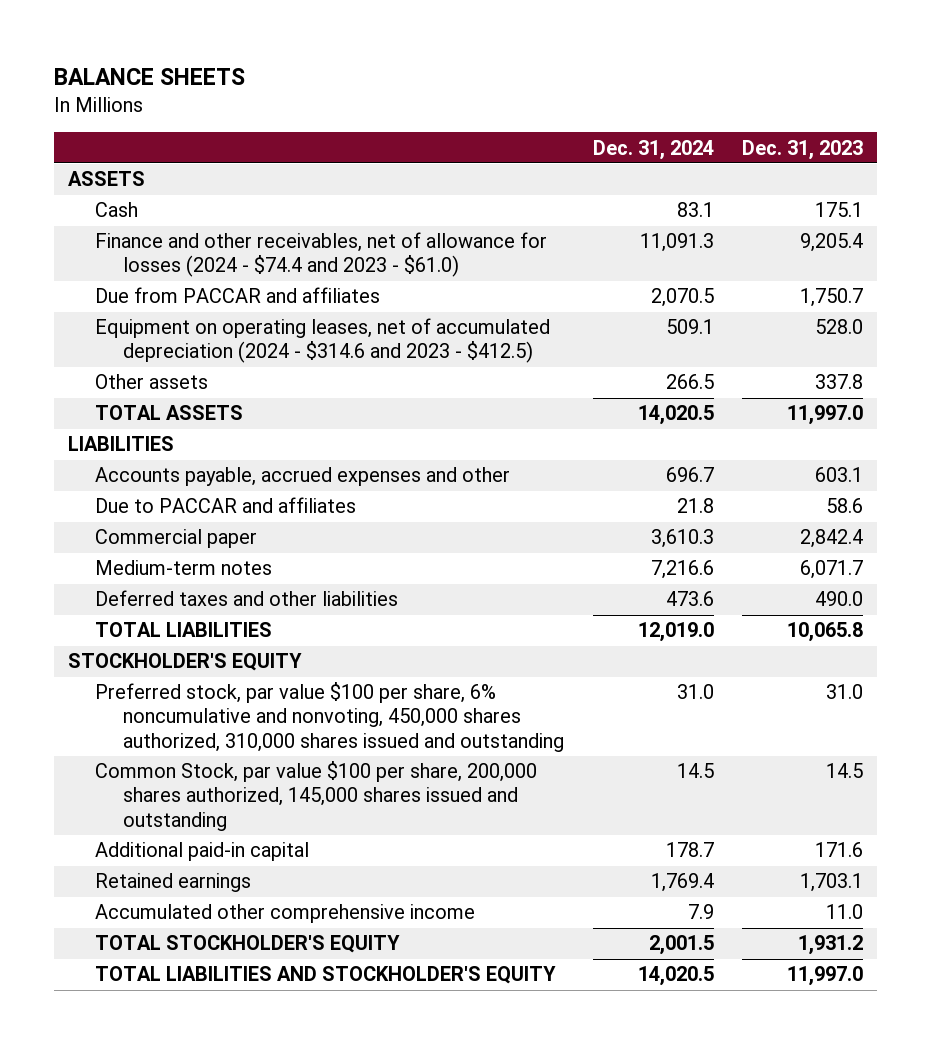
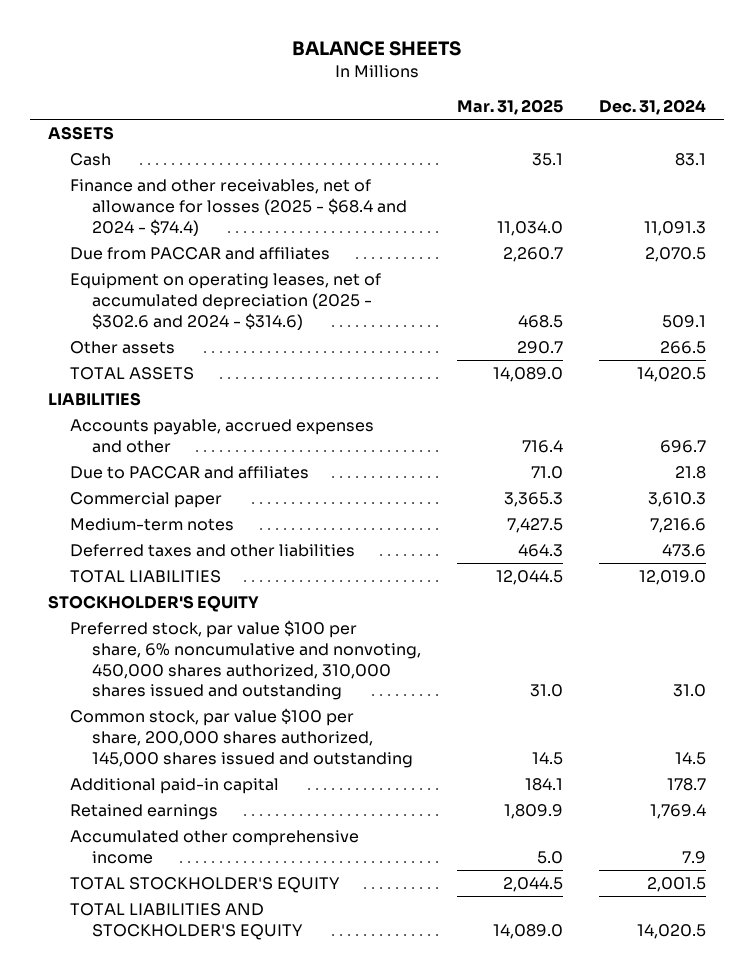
- | Dec. 31, 2024 | Dec. 31, 2023
+ | Mar. 31, 2025 | Dec. 31, 2024
- Finance and other receivables, net of allowance for losses (2024 - $74.4 and 2023 - $61.0) | 11,091.3 | 9,205.4
+ Finance and other receivables, net of allowance for losses (2025 - $68.4 and 2024 - $74.4) | 11,034.0 | 11,091.3
- Equipment on operating leases, net of accumulated depreciation (2024 - $314.6 and 2023 - $412.5) | 509.1 | 528.0
+ Equipment on operating leases, net of accumulated depreciation (2025 - $302.6 and 2024 - $314.6) | 468.5 | 509.1
- Common Stock, par value $100 per share, 200,000 shares authorized, 145,000 shares issued and outstanding | 14.5 | 14.5
+ Common stock, par value $100 per share, 200,000 shares authorized, 145,000 shares issued and outstanding | 14.5 | 14.5

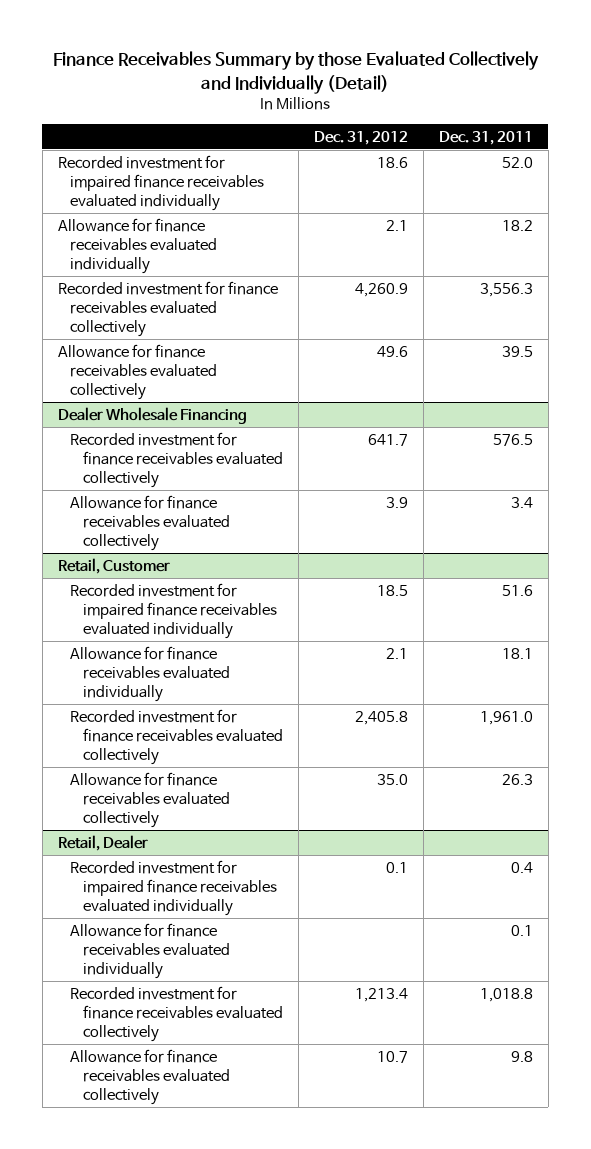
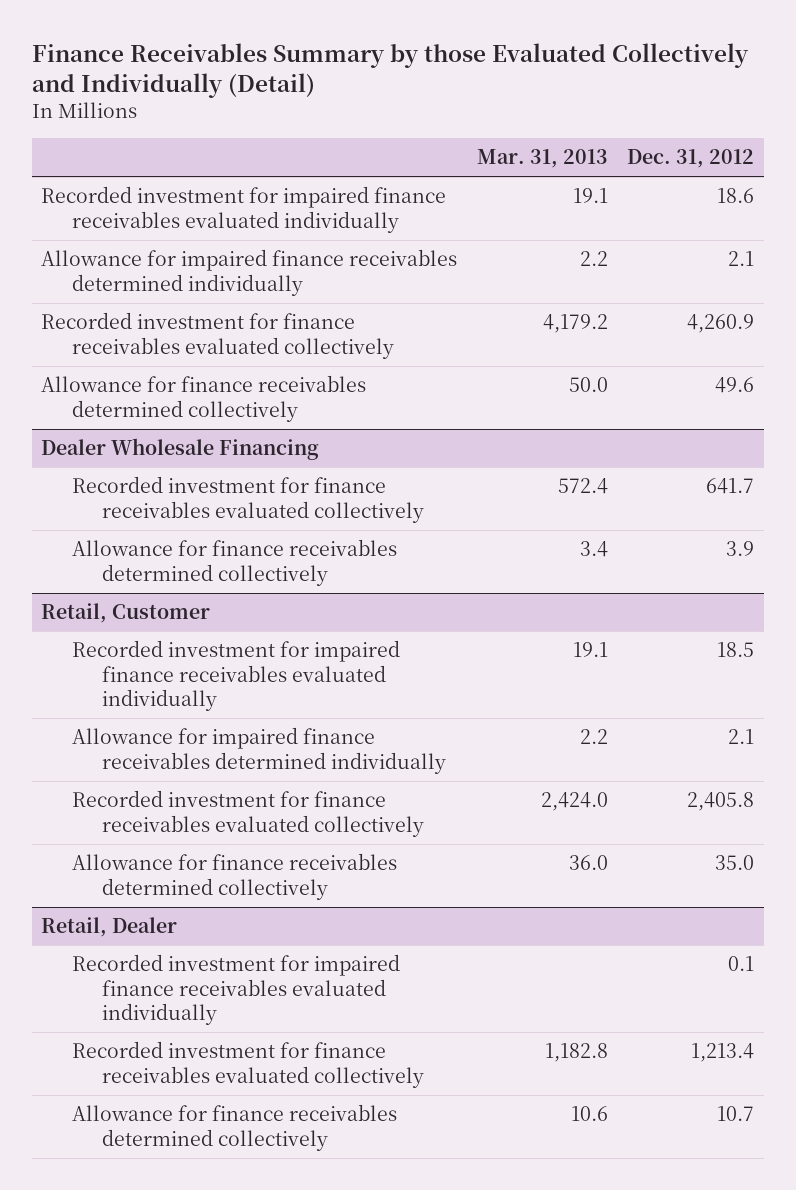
- | Dec. 31, 2012 | Dec. 31, 2011
+ | Mar. 31, 2013 | Dec. 31, 2012
- Allowance for finance receivables evaluated individually | 2.1 | 18.2
+ Allowance for impaired finance receivables determined individually | 2.2 | 2.1
- Allowance for finance receivables evaluated collectively | 49.6 | 39.5
+ Allowance for finance receivables determined collectively | 50.0 | 49.6
@ Dealer Wholesale Financing
- Allowance for finance receivables evaluated collectively | 3.9 | 3.4
+ Allowance for finance receivables determined collectively | 3.4 | 3.9
@ Retail, Customer
- Allowance for finance receivables evaluated individually | 2.1 | 18.1
+ Allowance for impaired finance receivables determined individually | 2.2 | 2.1
- Allowance for finance receivables evaluated collectively | 35.0 | 26.3
+ Allowance for finance receivables determined collectively | 36.0 | 35.0
@ Retail, Dealer
- Allowance for finance receivables evaluated individually | | 0.1
- Allowance for finance receivables evaluated collectively | 10.7 | 9.8
+ Allowance for finance receivables determined collectively | 10.6 | 10.7

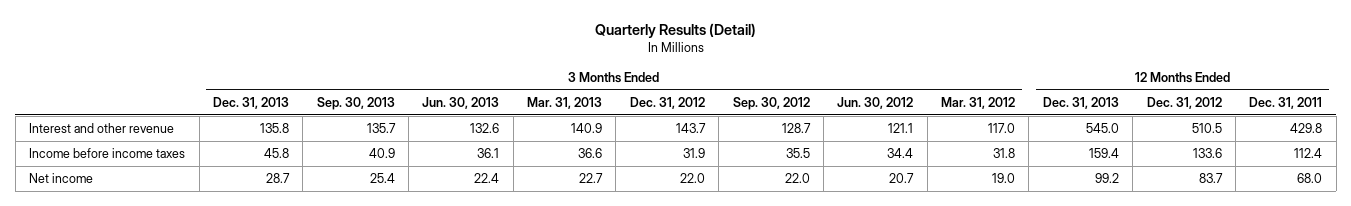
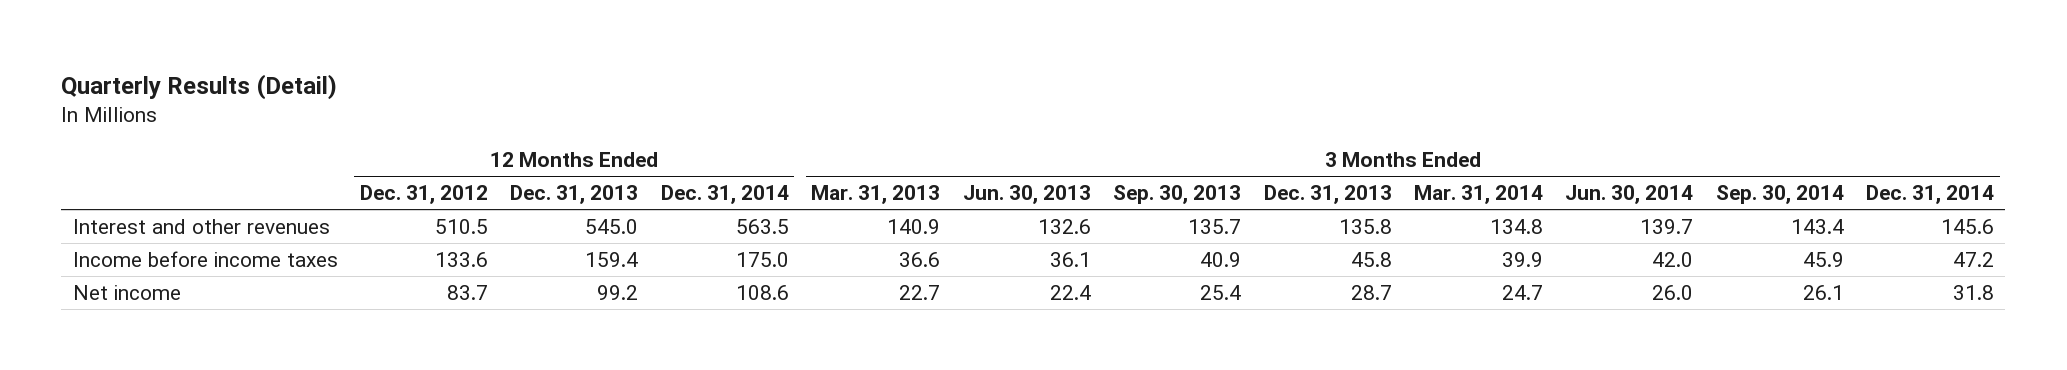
- | 3 Months Ended Dec. 31, 2013 | 3 Months Ended Sep. 30, 2013 | 3 Months Ended Jun. 30, 2013 | 3 Months Ended Mar. 31, 2013 | 3 Months Ended Dec. 31, 2012 | 3 Months Ended Sep. 30, 2012 | 3 Months Ended Jun. 30, 2012 | 3 Months Ended Mar. 31, 2012 | 12 Months Ended Dec. 31, 2013 | 12 Months Ended Dec. 31, 2012 | 12 Months Ended Dec. 31, 2011
+ | 12 Months Ended Dec. 31, 2012 | 12 Months Ended Dec. 31, 2013 | 12 Months Ended Dec. 31, 2014 | 3 Months Ended Mar. 31, 2013 | 3 Months Ended Jun. 30, 2013 | 3 Months Ended Sep. 30, 2013 | 3 Months Ended Dec. 31, 2013 | 3 Months Ended Mar. 31, 2014 | 3 Months Ended Jun. 30, 2014 | 3 Months Ended Sep. 30, 2014 | 3 Months Ended Dec. 31, 2014
- Interest and other revenue | 135.8 | 135.7 | 132.6 | 140.9 | 143.7 | 128.7 | 121.1 | 117.0 | 545.0 | 510.5 | 429.8
+ Interest and other revenues | 510.5 | 545.0 | 563.5 | 140.9 | 132.6 | 135.7 | 135.8 | 134.8 | 139.7 | 143.4 | 145.6

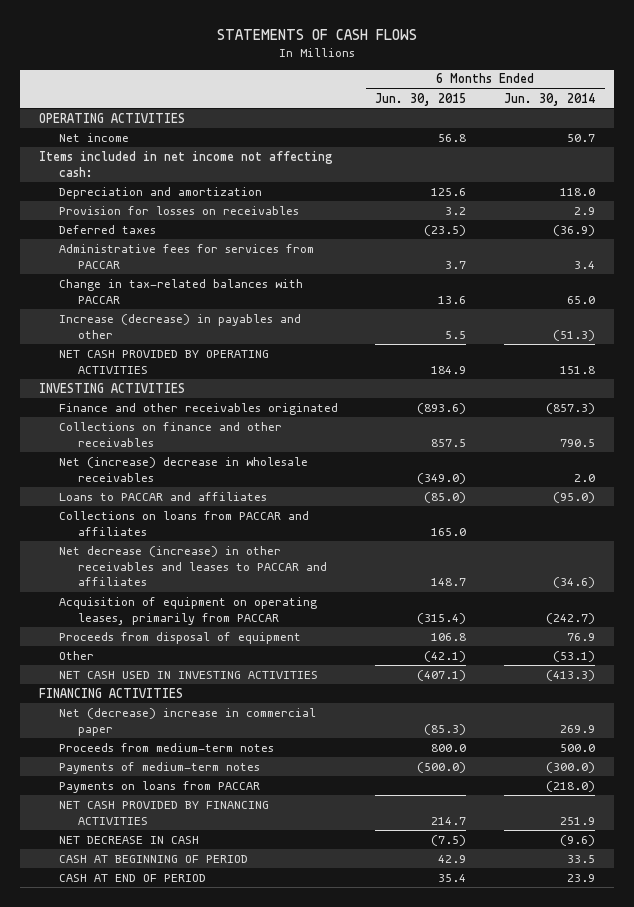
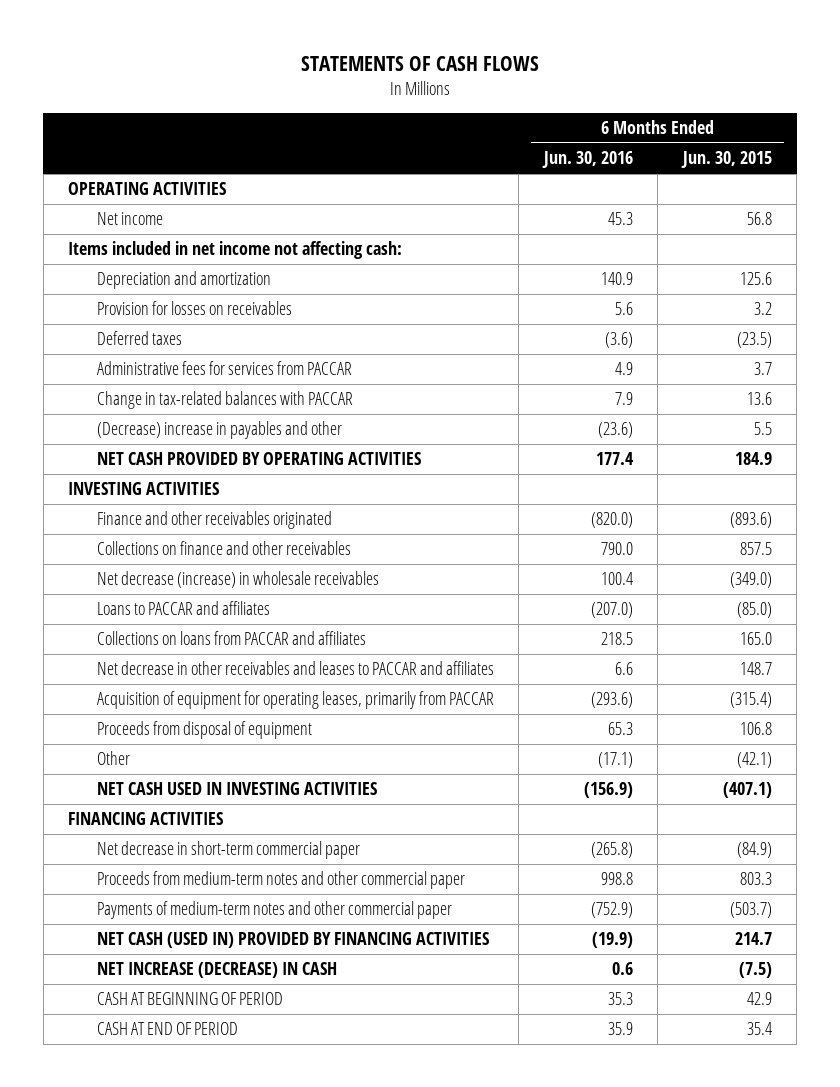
- | 6 Months Ended Jun. 30, 2015 | 6 Months Ended Jun. 30, 2014
+ | 6 Months Ended Jun. 30, 2016 | 6 Months Ended Jun. 30, 2015
- Increase (decrease) in payables and other | 5.5 | (51.3)
+ (Decrease) increase in payables and other | (23.6) | 5.5
- Net (increase) decrease in wholesale receivables | (349.0) | 2.0
+ Net decrease (increase) in wholesale receivables | 100.4 | (349.0)
- Net decrease (increase) in other receivables and leases to PACCAR and affiliates | 148.7 | (34.6)
- Acquisition of equipment on operating leases, primarily from PACCAR | (315.4) | (242.7)
+ Net decrease in other receivables and leases to PACCAR and affiliates | 6.6 | 148.7
+ Acquisition of equipment for operating leases, primarily from PACCAR | (293.6) | (315.4)
- Net (decrease) increase in commercial paper | (85.3) | 269.9
- Proceeds from medium-term notes | 800.0 | 500.0
- Payments of medium-term notes | (500.0) | (300.0)
- Payments on loans from PACCAR | | (218.0)
- NET CASH PROVIDED BY FINANCING ACTIVITIES | 214.7 | 251.9
- NET DECREASE IN CASH | (7.5) | (9.6)
+ Net decrease in short-term commercial paper | (265.8) | (84.9)
+ Proceeds from medium-term notes and other commercial paper | 998.8 | 803.3
+ Payments of medium-term notes and other commercial paper | (752.9) | (503.7)
+ NET CASH (USED IN) PROVIDED BY FINANCING ACTIVITIES | (19.9) | 214.7
+ NET INCREASE (DECREASE) IN CASH | 0.6 | (7.5)

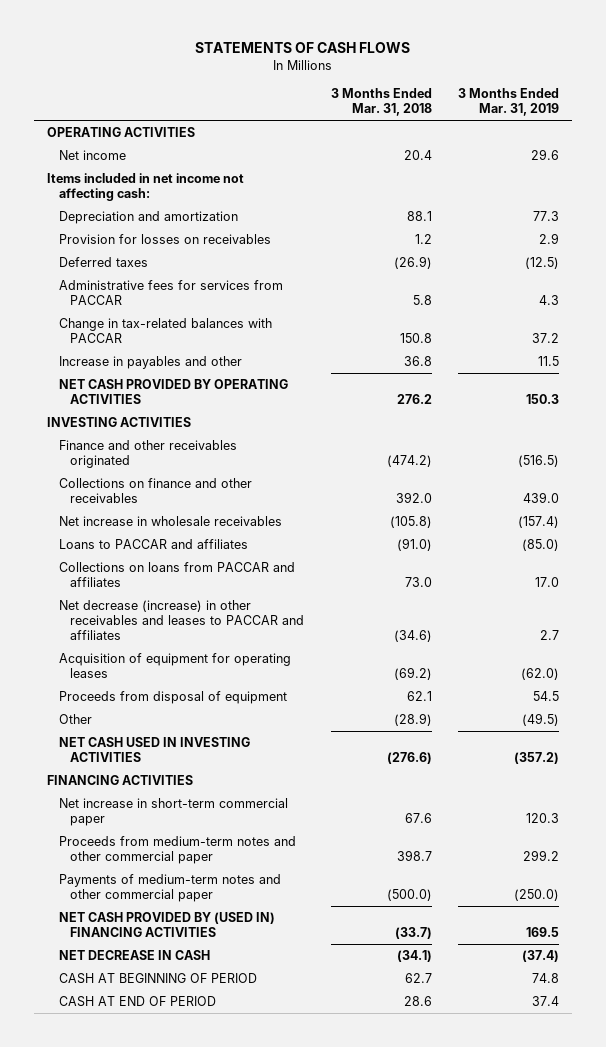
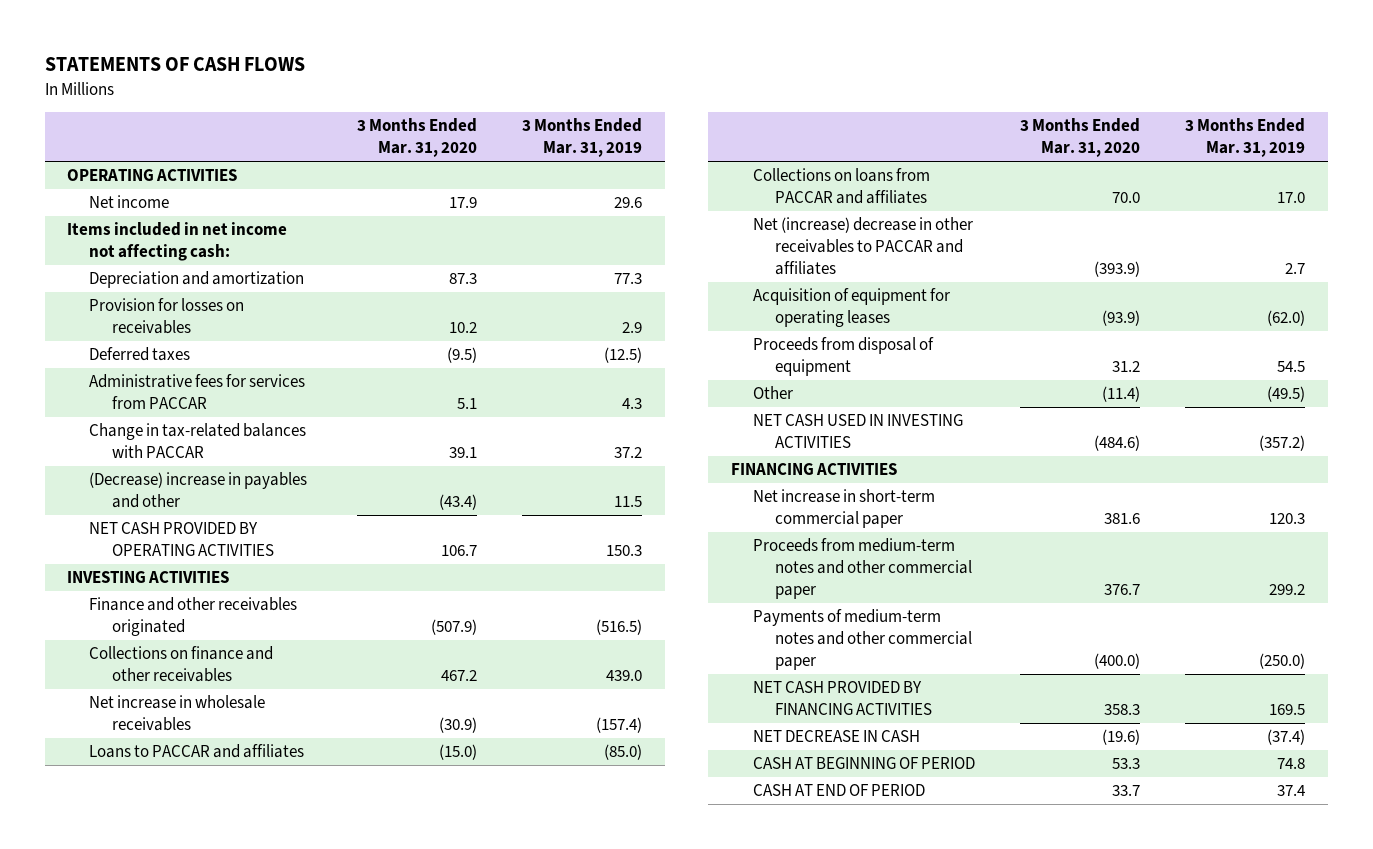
- | 3 Months Ended Mar. 31, 2018 | 3 Months Ended Mar. 31, 2019
+ | 3 Months Ended Mar. 31, 2020 | 3 Months Ended Mar. 31, 2019
- Increase in payables and other | 36.8 | 11.5
+ (Decrease) increase in payables and other | (43.4) | 11.5
- Net decrease (increase) in other receivables and leases to PACCAR and affiliates | (34.6) | 2.7
+ Net (increase) decrease in other receivables to PACCAR and affiliates | (393.9) | 2.7
- NET CASH PROVIDED BY (USED IN) FINANCING ACTIVITIES | (33.7) | 169.5
+ NET CASH PROVIDED BY FINANCING ACTIVITIES | 358.3 | 169.5

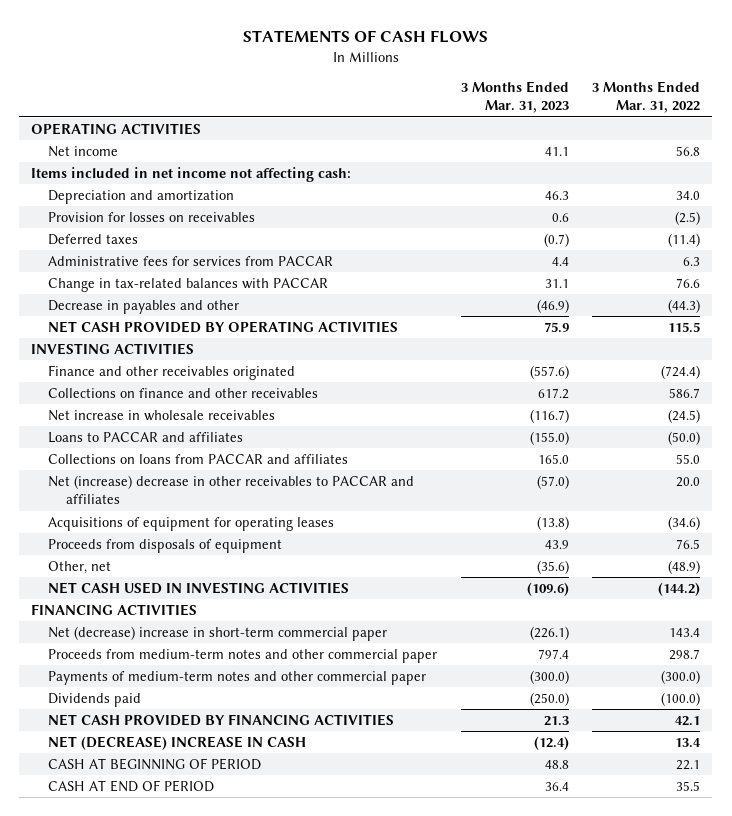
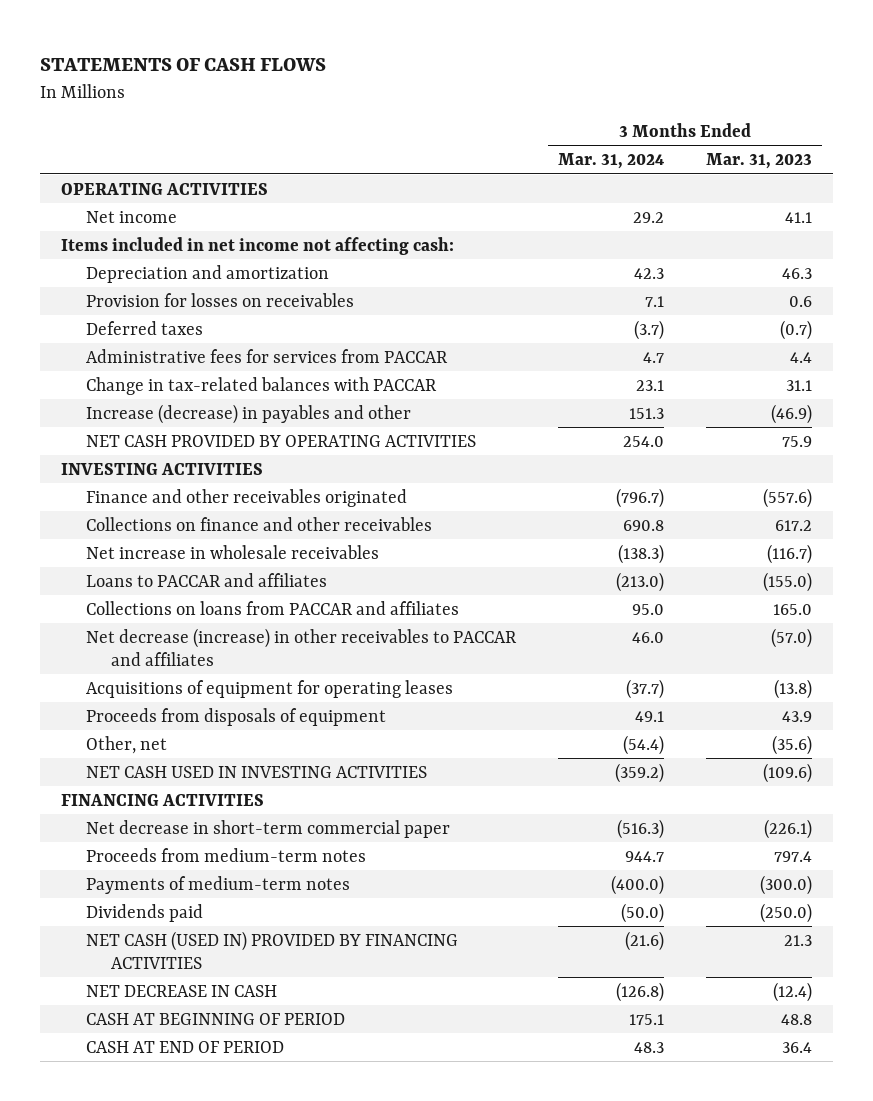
- | 3 Months Ended Mar. 31, 2023 | 3 Months Ended Mar. 31, 2022
+ | 3 Months Ended Mar. 31, 2024 | 3 Months Ended Mar. 31, 2023
- Decrease in payables and other | (46.9) | (44.3)
+ Increase (decrease) in payables and other | 151.3 | (46.9)
- Net (increase) decrease in other receivables to PACCAR and affiliates | (57.0) | 20.0
+ Net decrease (increase) in other receivables to PACCAR and affiliates | 46.0 | (57.0)
- Net (decrease) increase in short-term commercial paper | (226.1) | 143.4
- Proceeds from medium-term notes and other commercial paper | 797.4 | 298.7
- Payments of medium-term notes and other commercial paper | (300.0) | (300.0)
+ Net decrease in short-term commercial paper | (516.3) | (226.1)
+ Proceeds from medium-term notes | 944.7 | 797.4
+ Payments of medium-term notes | (400.0) | (300.0)
- NET CASH PROVIDED BY FINANCING ACTIVITIES | 21.3 | 42.1
- NET (DECREASE) INCREASE IN CASH | (12.4) | 13.4
+ NET CASH (USED IN) PROVIDED BY FINANCING ACTIVITIES | (21.6) | 21.3
+ NET DECREASE IN CASH | (126.8) | (12.4)

